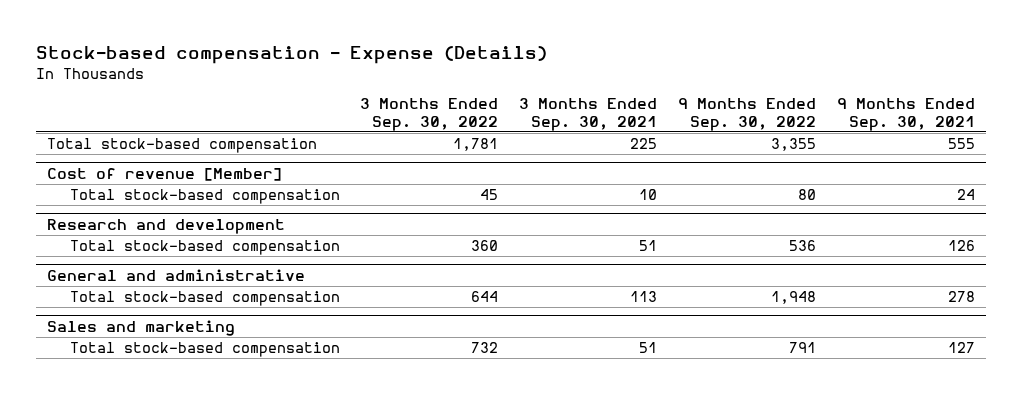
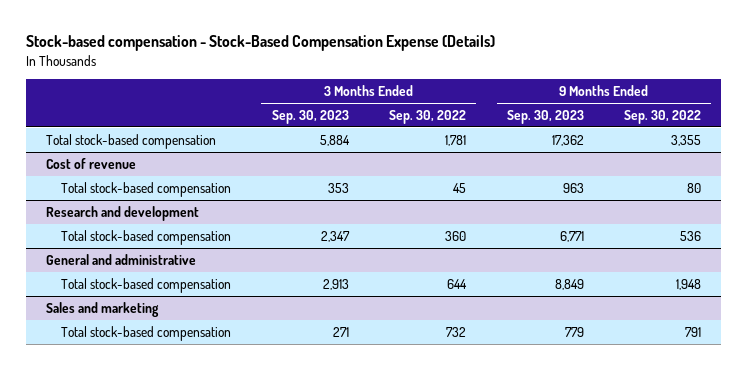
- Stock-based compensation - Expense (Details)
+ Stock-based compensation - Stock-Based Compensation Expense (Details)
- | 3 Months Ended Sep. 30, 2022 | 3 Months Ended Sep. 30, 2021 | 9 Months Ended Sep. 30, 2022 | 9 Months Ended Sep. 30, 2021
+ | 3 Months Ended Sep. 30, 2023 | 3 Months Ended Sep. 30, 2022 | 9 Months Ended Sep. 30, 2023 | 9 Months Ended Sep. 30, 2022
- Cost of revenue [Member]
+ Cost of revenue

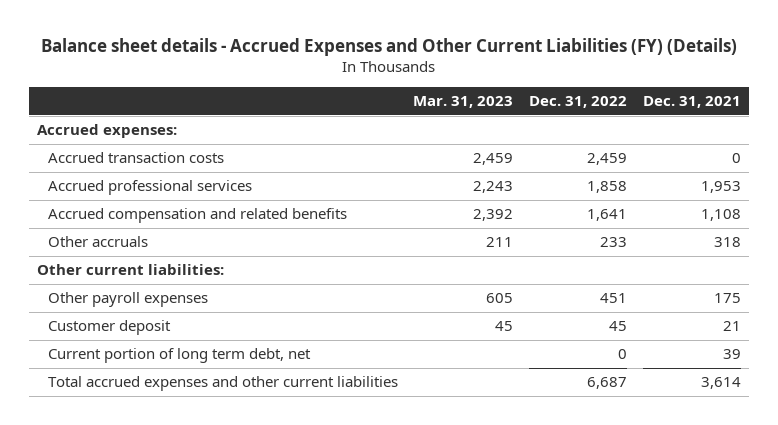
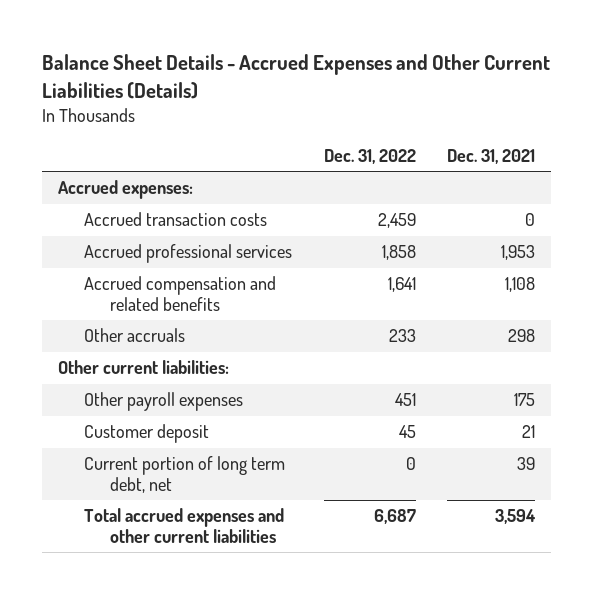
- Balance sheet details - Accrued Expenses and Other Current Liabilities (FY) (Details)
+ Balance Sheet Details - Accrued Expenses and Other Current Liabilities (Details)
- | Mar. 31, 2023 | Dec. 31, 2022 | Dec. 31, 2021
+ | Dec. 31, 2022 | Dec. 31, 2021
- Other accruals | 211 | 233 | 318
+ Other accruals | 233 | 298
- Total accrued expenses and other current liabilities | | 6,687 | 3,614
+ Total accrued expenses and other current liabilities | 6,687 | 3,594

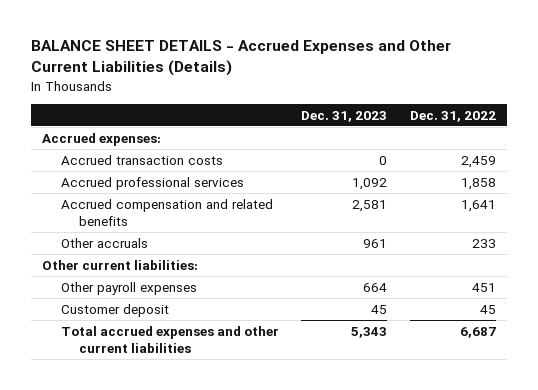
- Balance Sheet Details - Accrued Expenses and Other Current Liabilities (Details)
+ BALANCE SHEET DETAILS - Accrued Expenses and Other Current Liabilities (Details)
- | Dec. 31, 2022 | Dec. 31, 2021
+ | Dec. 31, 2023 | Dec. 31, 2022
- Current portion of long term debt, net | 0 | 39

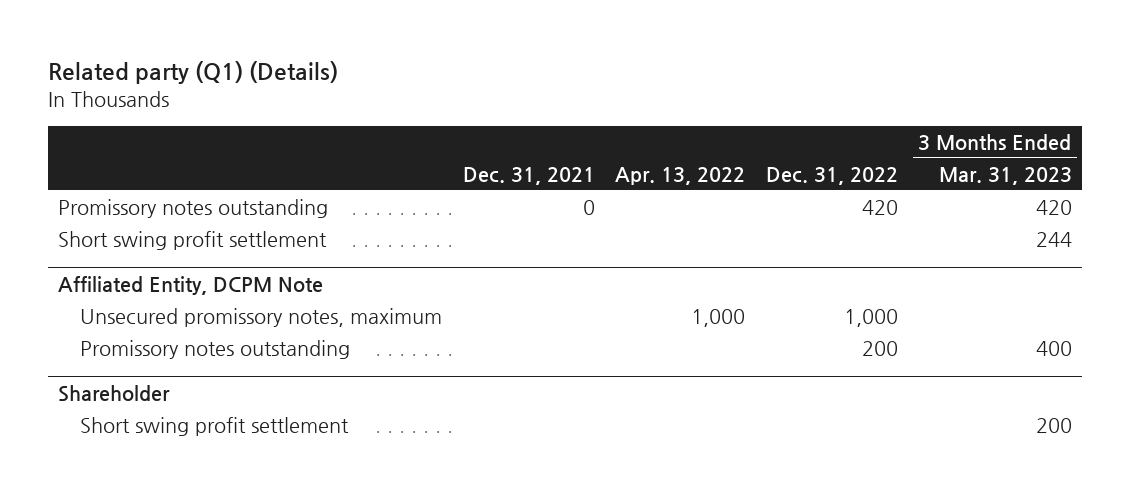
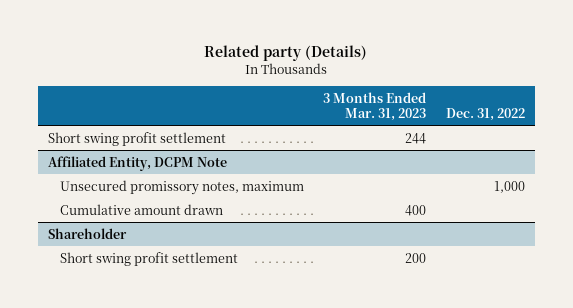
- Related party (Q1) (Details)
+ Related party (Details)
- | Dec. 31, 2021 | Apr. 13, 2022 | Dec. 31, 2022 | 3 Months Ended Mar. 31, 2023
+ | 3 Months Ended Mar. 31, 2023 | Dec. 31, 2022
- Promissory notes outstanding | 0 | | 420 | 420
@ Affiliated Entity, DCPM Note
- Promissory notes outstanding | | | 200 | 400
+ Cumulative amount drawn | 400 |

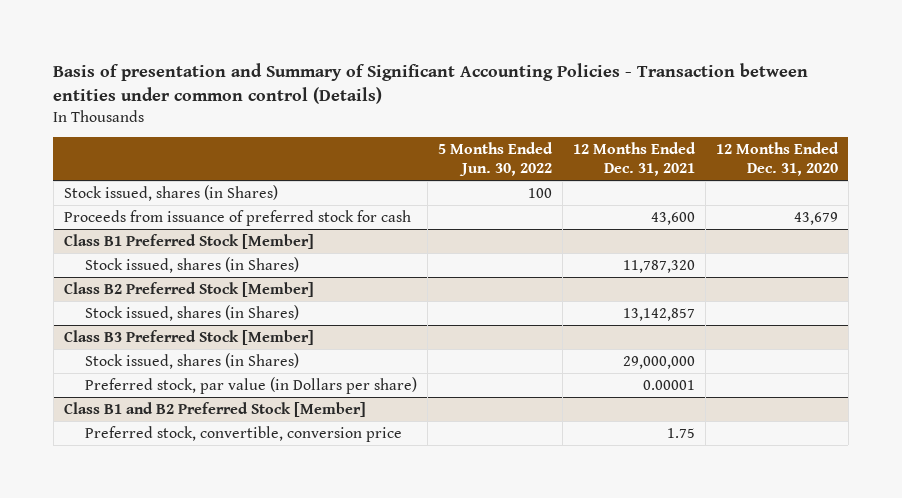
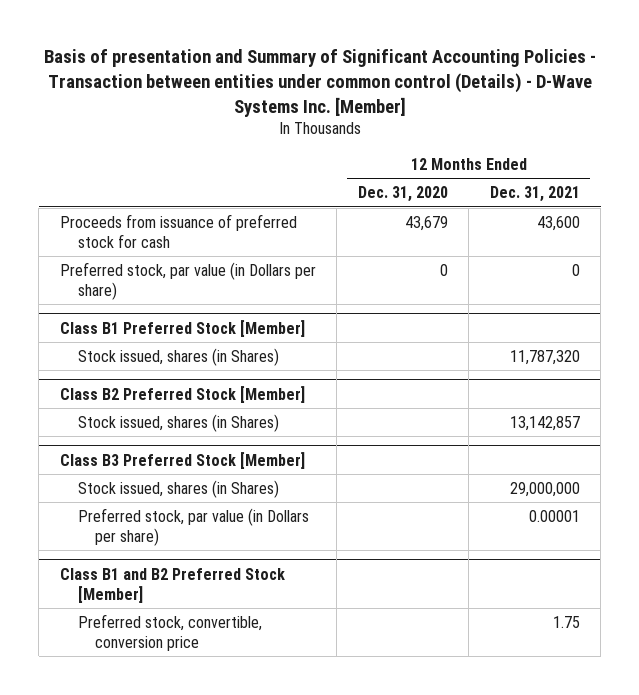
- Basis of presentation and Summary of Significant Accounting Policies - Transaction between entities under common control (Details)
+ Basis of presentation and Summary of Significant Accounting Policies - Transaction between entities under common control (Details) - D-Wave Systems Inc. [Member]
- | 5 Months Ended Jun. 30, 2022 | 12 Months Ended Dec. 31, 2021 | 12 Months Ended Dec. 31, 2020
+ | 12 Months Ended Dec. 31, 2020 | 12 Months Ended Dec. 31, 2021
- Stock issued, shares (in Shares) | 100 | |
+ Preferred stock, par value (in Dollars per share) | 0 | 0

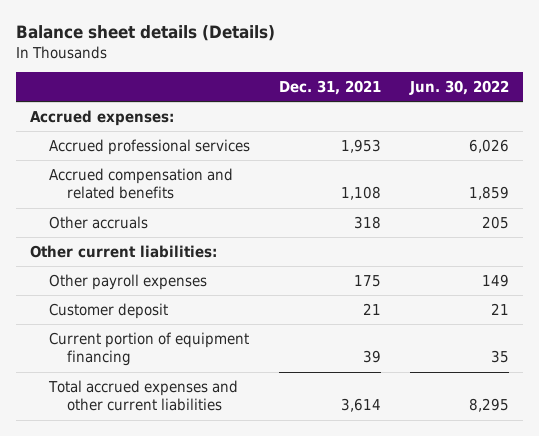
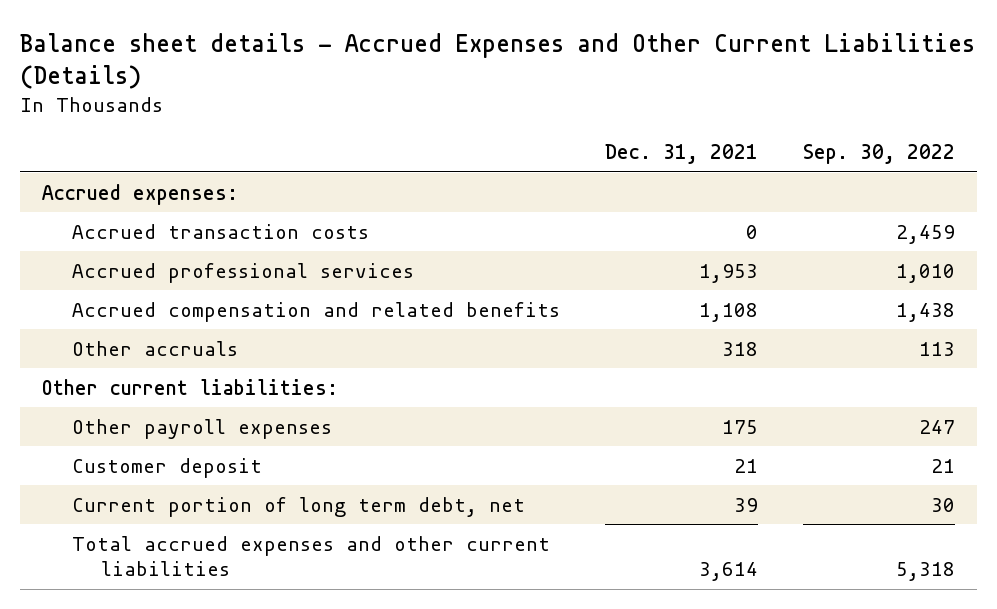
- Balance sheet details (Details)
+ Balance sheet details - Accrued Expenses and Other Current Liabilities (Details)
- | Dec. 31, 2021 | Jun. 30, 2022
+ | Dec. 31, 2021 | Sep. 30, 2022
+ Accrued transaction costs | 0 | 2,459
- Current portion of equipment financing | 39 | 35
+ Current portion of long term debt, net | 39 | 30

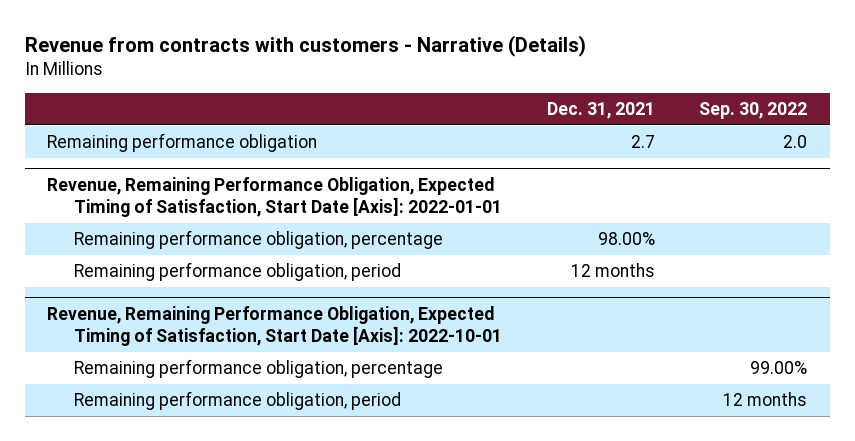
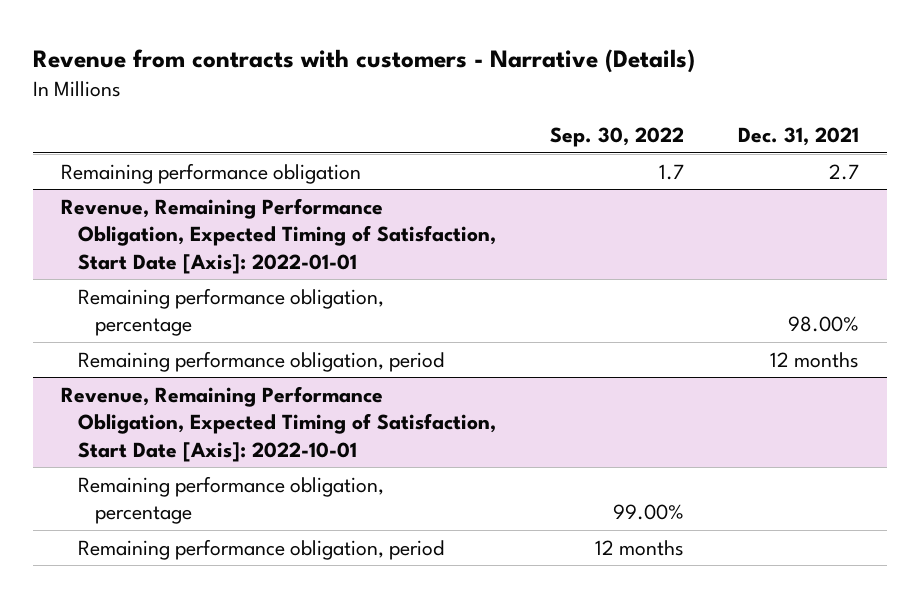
- | Dec. 31, 2021 | Sep. 30, 2022
+ | Sep. 30, 2022 | Dec. 31, 2021
- Remaining performance obligation | 2.7 | 2.0
+ Remaining performance obligation | 1.7 | 2.7

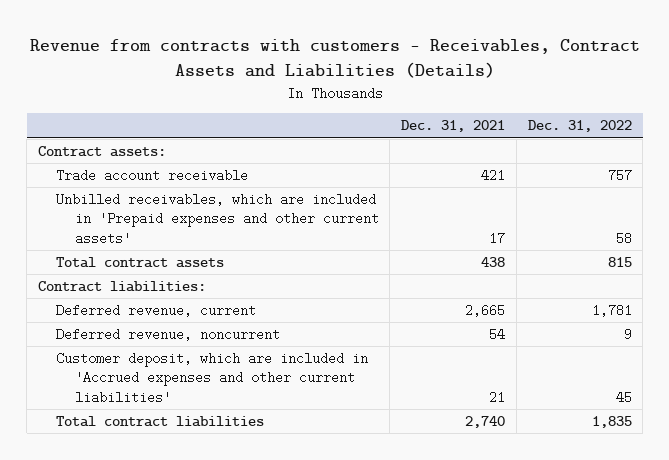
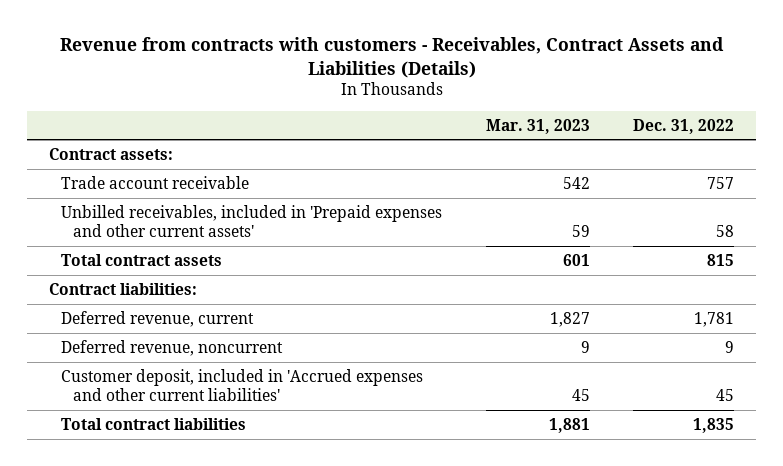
- | Dec. 31, 2021 | Dec. 31, 2022
+ | Mar. 31, 2023 | Dec. 31, 2022
- Unbilled receivables, which are included in 'Prepaid expenses and other current assets' | 17 | 58
+ Unbilled receivables, included in 'Prepaid expenses and other current assets' | 59 | 58
- Customer deposit, which are included in 'Accrued expenses and other current liabilities' | 21 | 45
+ Customer deposit, included in 'Accrued expenses and other current liabilities' | 45 | 45

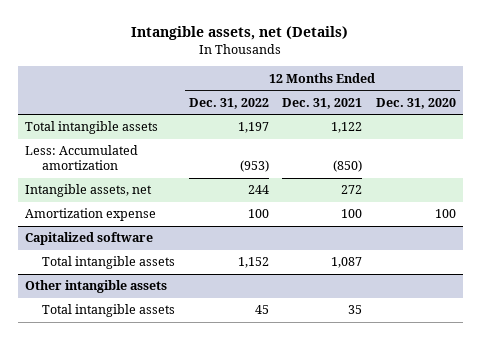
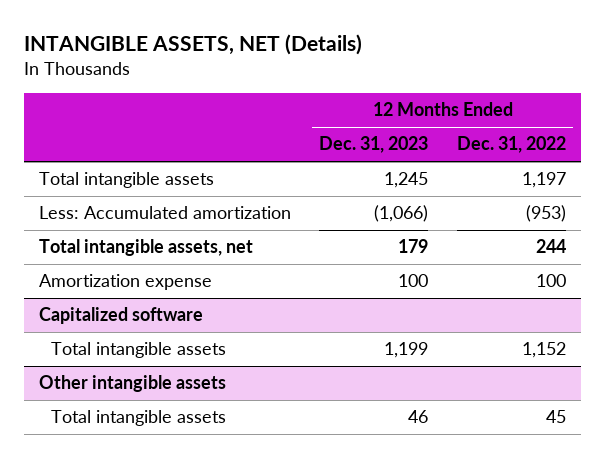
- Intangible assets, net (Details)
+ INTANGIBLE ASSETS, NET (Details)
- | 12 Months Ended Dec. 31, 2022 | 12 Months Ended Dec. 31, 2021 | 12 Months Ended Dec. 31, 2020
+ | 12 Months Ended Dec. 31, 2023 | 12 Months Ended Dec. 31, 2022
- Intangible assets, net | 244 | 272 |
+ Total intangible assets, net | 179 | 244

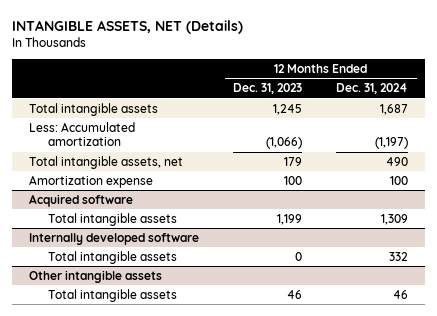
- | 12 Months Ended Dec. 31, 2023 | 12 Months Ended Dec. 31, 2022
+ | 12 Months Ended Dec. 31, 2023 | 12 Months Ended Dec. 31, 2024
- Capitalized software
+ Acquired software
+ Internally developed software
+ Total intangible assets | 0 | 332

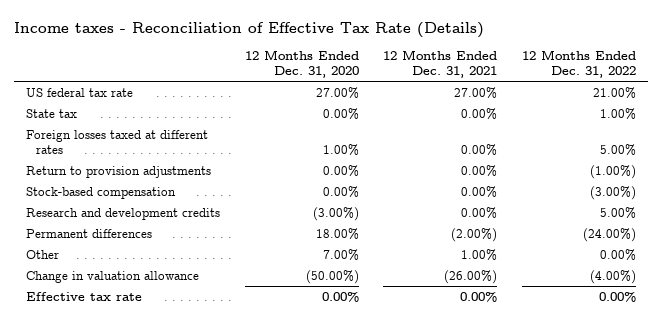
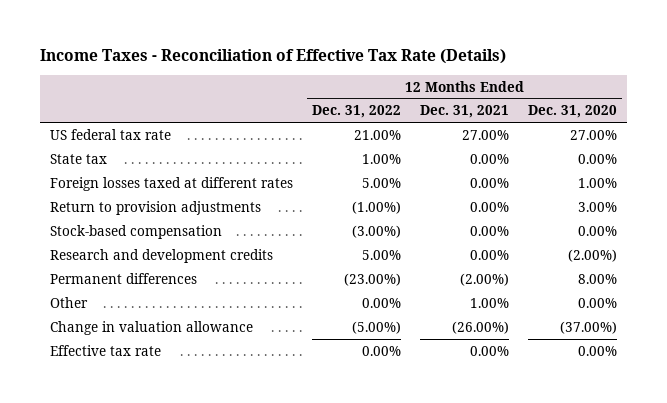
- Income taxes - Reconciliation of Effective Tax Rate (Details)
+ Income Taxes - Reconciliation of Effective Tax Rate (Details)
- | 12 Months Ended Dec. 31, 2020 | 12 Months Ended Dec. 31, 2021 | 12 Months Ended Dec. 31, 2022
+ | 12 Months Ended Dec. 31, 2022 | 12 Months Ended Dec. 31, 2021 | 12 Months Ended Dec. 31, 2020
- Return to provision adjustments | 0.00% | 0.00% | (1.00%)
+ Return to provision adjustments | (1.00%) | 0.00% | 3.00%
- Research and development credits | (3.00%) | 0.00% | 5.00%
- Permanent differences | 18.00% | (2.00%) | (24.00%)
- Other | 7.00% | 1.00% | 0.00%
- Change in valuation allowance | (50.00%) | (26.00%) | (4.00%)
+ Research and development credits | 5.00% | 0.00% | (2.00%)
+ Permanent differences | (23.00%) | (2.00%) | 8.00%
+ Other | 0.00% | 1.00% | 0.00%
+ Change in valuation allowance | (5.00%) | (26.00%) | (37.00%)

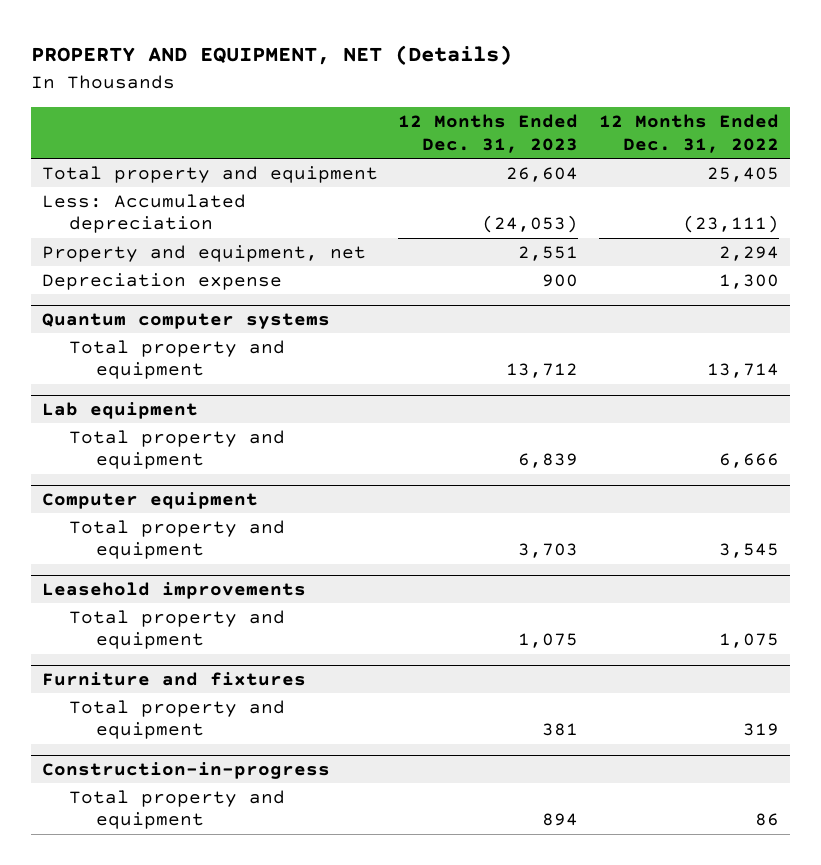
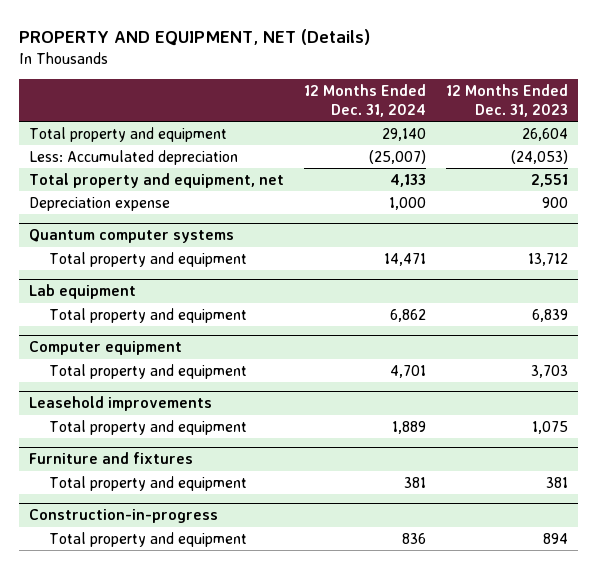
- | 12 Months Ended Dec. 31, 2023 | 12 Months Ended Dec. 31, 2022
+ | 12 Months Ended Dec. 31, 2024 | 12 Months Ended Dec. 31, 2023
- Property and equipment, net | 2,551 | 2,294
+ Total property and equipment, net | 4,133 | 2,551

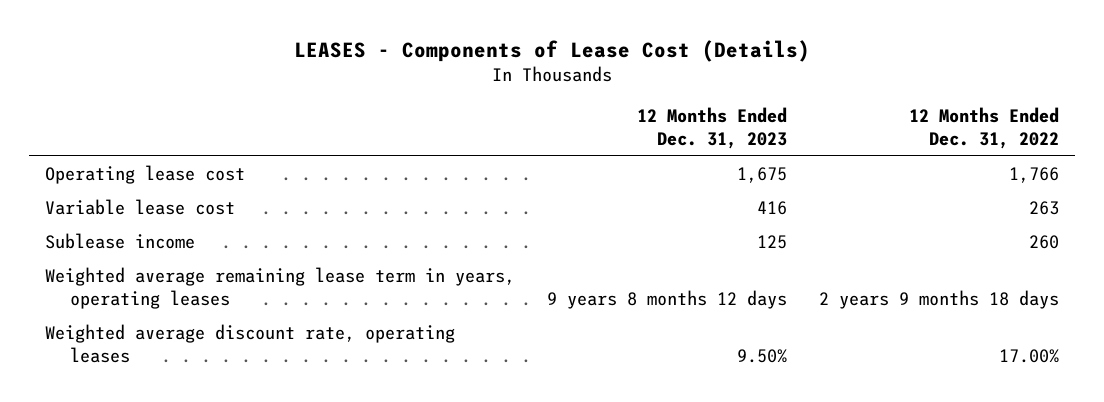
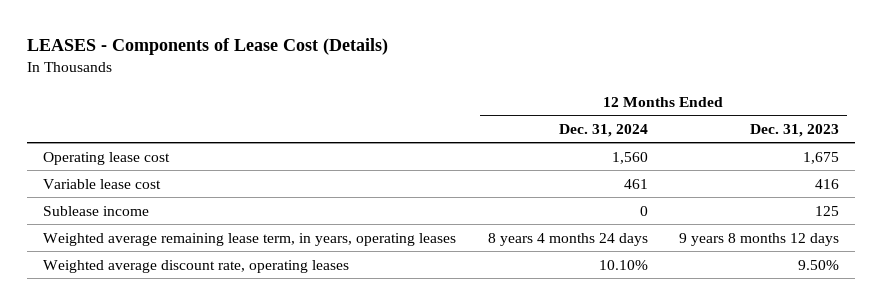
- | 12 Months Ended Dec. 31, 2023 | 12 Months Ended Dec. 31, 2022
+ | 12 Months Ended Dec. 31, 2024 | 12 Months Ended Dec. 31, 2023
- Weighted average remaining lease term in years, operating leases | 9 years 8 months 12 days | 2 years 9 months 18 days
+ Weighted average remaining lease term, in years, operating leases | 8 years 4 months 24 days | 9 years 8 months 12 days

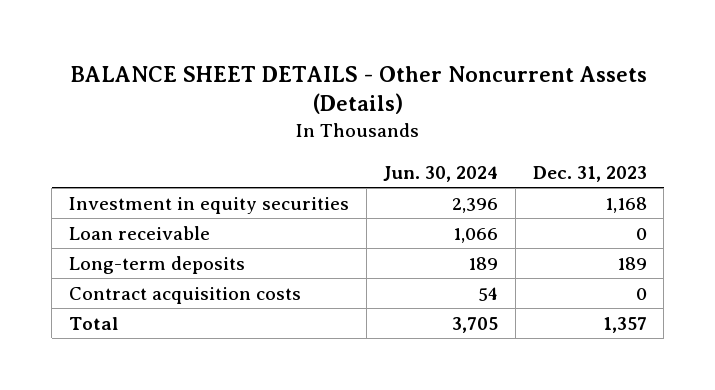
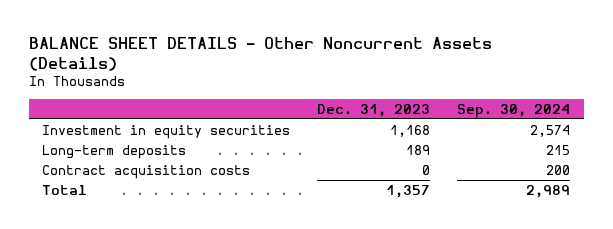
- | Jun. 30, 2024 | Dec. 31, 2023
+ | Dec. 31, 2023 | Sep. 30, 2024
- Loan receivable | 1,066 | 0

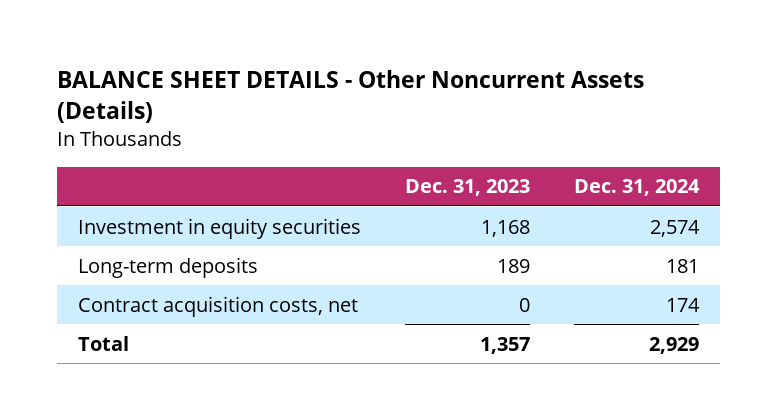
- | Dec. 31, 2023 | Sep. 30, 2024
+ | Dec. 31, 2023 | Dec. 31, 2024
- Contract acquisition costs | 0 | 200
+ Contract acquisition costs, net | 0 | 174

